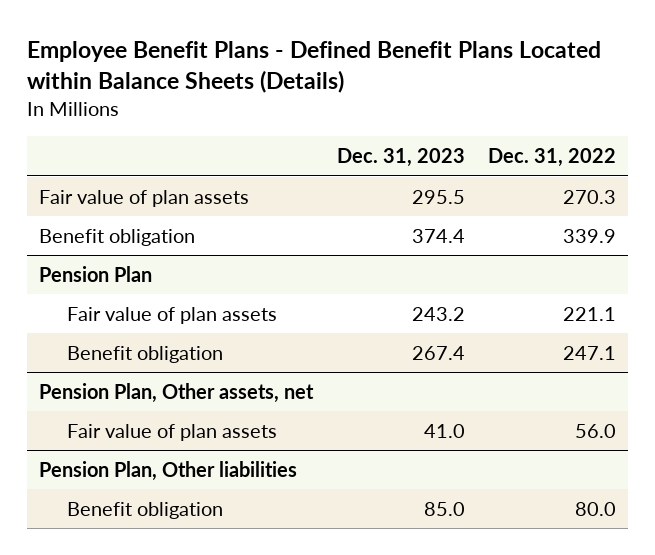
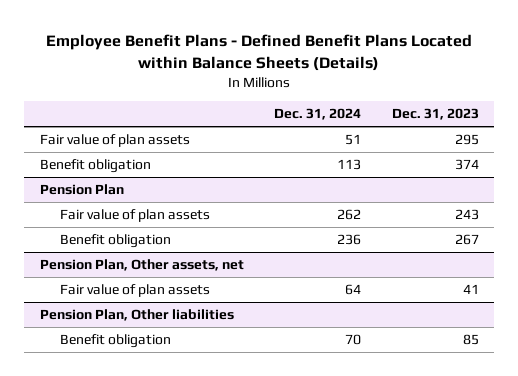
- | Dec. 31, 2023 | Dec. 31, 2022
+ | Dec. 31, 2024 | Dec. 31, 2023
- Fair value of plan assets | 295.5 | 270.3
- Benefit obligation | 374.4 | 339.9
+ Fair value of plan assets | 51 | 295
+ Benefit obligation | 113 | 374
@ Pension Plan
- Fair value of plan assets | 243.2 | 221.1
- Benefit obligation | 267.4 | 247.1
+ Fair value of plan assets | 262 | 243
+ Benefit obligation | 236 | 267
@ Pension Plan, Other assets, net
- Fair value of plan assets | 41.0 | 56.0
+ Fair value of plan assets | 64 | 41
@ Pension Plan, Other liabilities
- Benefit obligation | 85.0 | 80.0
+ Benefit obligation | 70 | 85

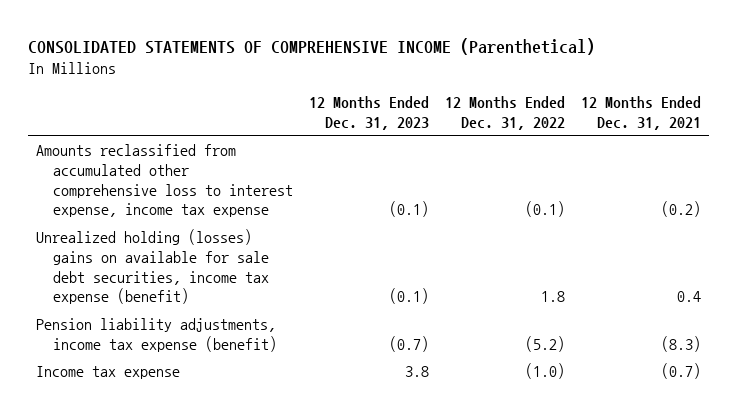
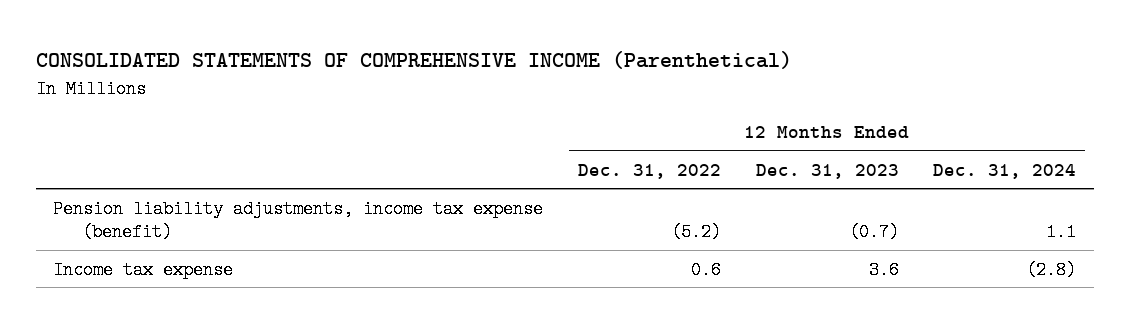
- | 12 Months Ended Dec. 31, 2023 | 12 Months Ended Dec. 31, 2022 | 12 Months Ended Dec. 31, 2021
+ | 12 Months Ended Dec. 31, 2022 | 12 Months Ended Dec. 31, 2023 | 12 Months Ended Dec. 31, 2024
- Amounts reclassified from accumulated other comprehensive loss to interest expense, income tax expense | (0.1) | (0.1) | (0.2)
- Unrealized holding (losses) gains on available for sale debt securities, income tax expense (benefit) | (0.1) | 1.8 | 0.4
- Income tax expense | 3.8 | (1.0) | (0.7)
+ Income tax expense | 0.6 | 3.6 | (2.8)

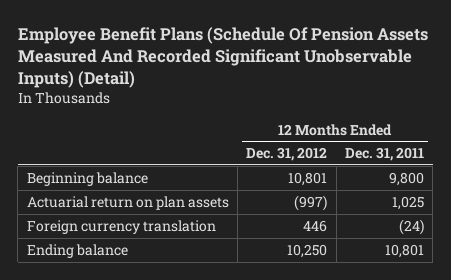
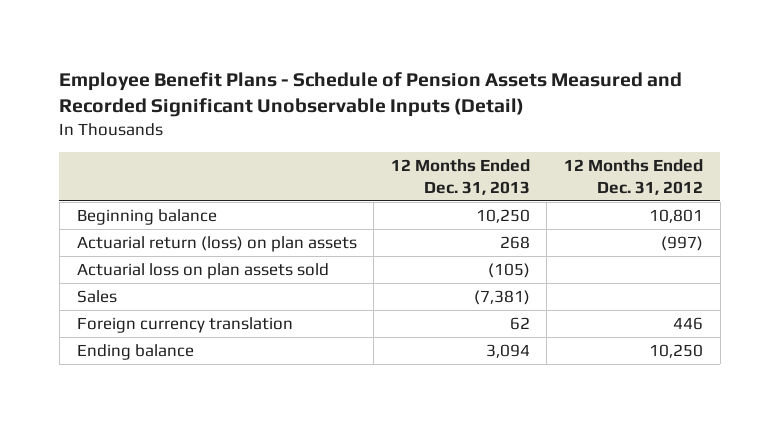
- Employee Benefit Plans (Schedule Of Pension Assets Measured And Recorded Significant Unobservable Inputs) (Detail)
+ Employee Benefit Plans - Schedule of Pension Assets Measured and Recorded Significant Unobservable Inputs (Detail)
- | 12 Months Ended Dec. 31, 2012 | 12 Months Ended Dec. 31, 2011
+ | 12 Months Ended Dec. 31, 2013 | 12 Months Ended Dec. 31, 2012
- Actuarial return on plan assets | (997) | 1,025
+ Actuarial return (loss) on plan assets | 268 | (997)
+ Actuarial loss on plan assets sold | (105) |
+ Sales | (7,381) |

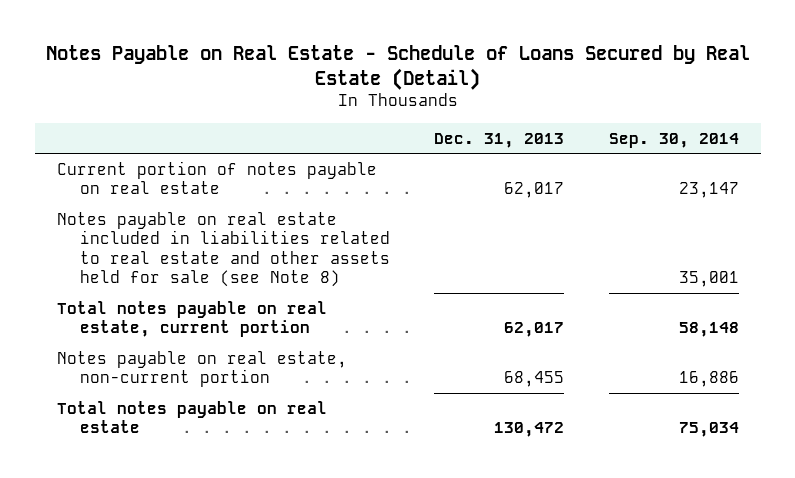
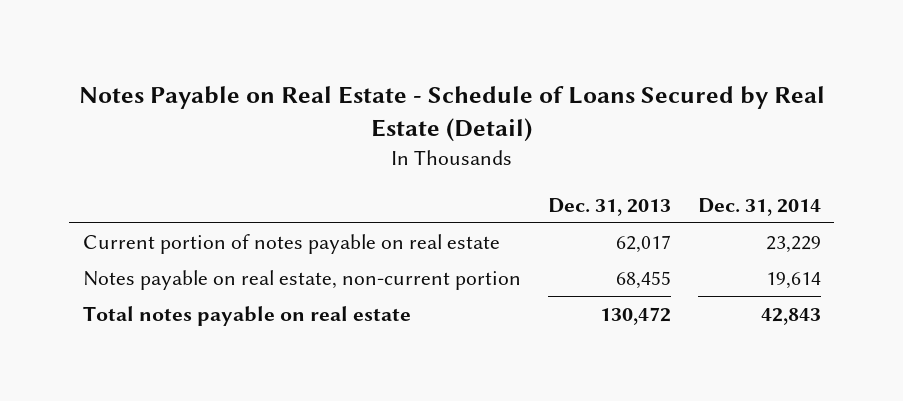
- | Dec. 31, 2013 | Sep. 30, 2014
+ | Dec. 31, 2013 | Dec. 31, 2014
- Notes payable on real estate included in liabilities related to real estate and other assets held for sale (see Note 8) | | 35,001
- Total notes payable on real estate, current portion | 62,017 | 58,148

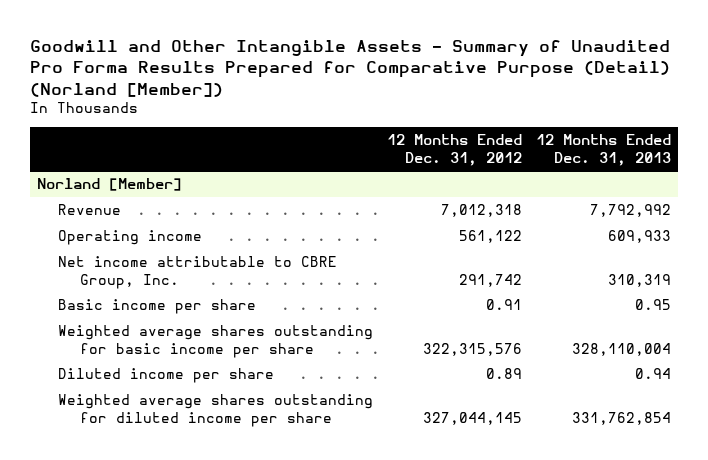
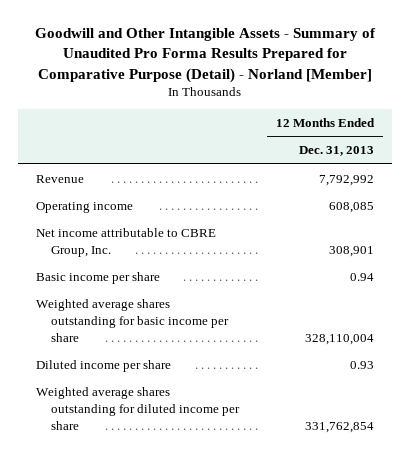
- Goodwill and Other Intangible Assets - Summary of Unaudited Pro Forma Results Prepared for Comparative Purpose (Detail) (Norland [Member])
+ Goodwill and Other Intangible Assets - Summary of Unaudited Pro Forma Results Prepared for Comparative Purpose (Detail) - Norland [Member]
- | 12 Months Ended Dec. 31, 2012 | 12 Months Ended Dec. 31, 2013
+ | 12 Months Ended Dec. 31, 2013
- Norland [Member]
- Operating income | 561,122 | 609,933
- Net income attributable to CBRE Group, Inc. | 291,742 | 310,319
- Basic income per share | 0.91 | 0.95
+ Operating income | 608,085
+ Net income attributable to CBRE Group, Inc. | 308,901
+ Basic income per share | 0.94
- Diluted income per share | 0.89 | 0.94
+ Diluted income per share | 0.93

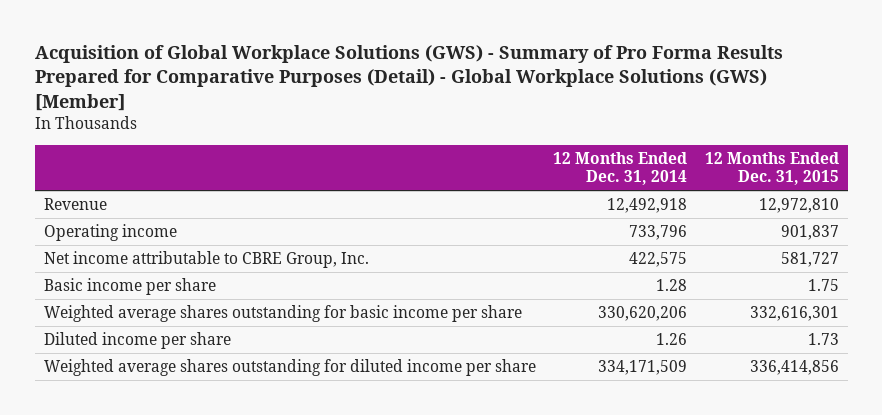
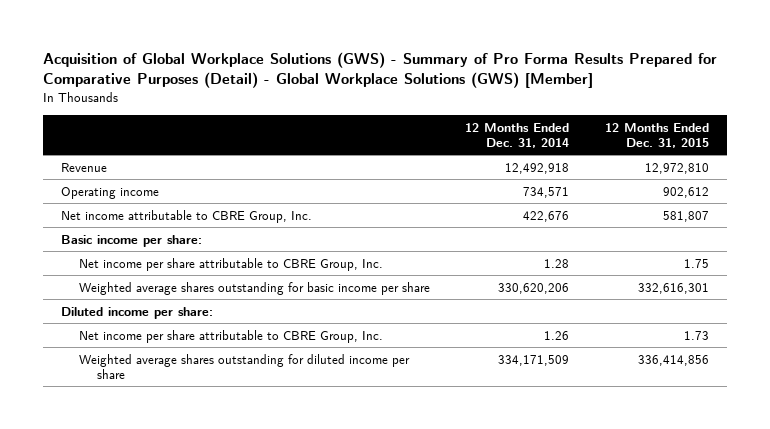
- Operating income | 733,796 | 901,837
- Net income attributable to CBRE Group, Inc. | 422,575 | 581,727
- Basic income per share | 1.28 | 1.75
+ Operating income | 734,571 | 902,612
+ Net income attributable to CBRE Group, Inc. | 422,676 | 581,807
+ Basic income per share:
+ Net income per share attributable to CBRE Group, Inc. | 1.28 | 1.75
- Diluted income per share | 1.26 | 1.73
+ Diluted income per share:
+ Net income per share attributable to CBRE Group, Inc. | 1.26 | 1.73

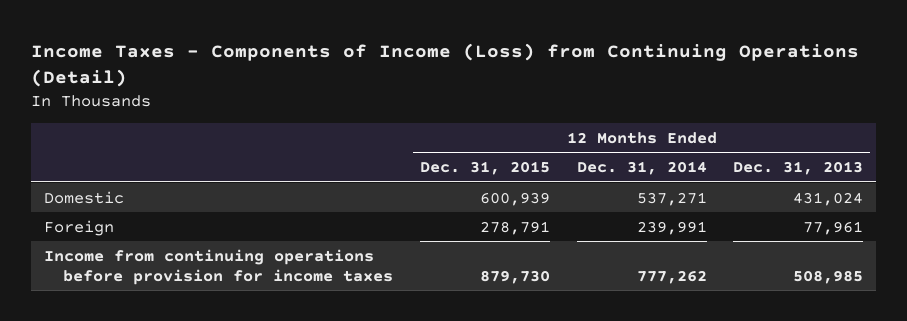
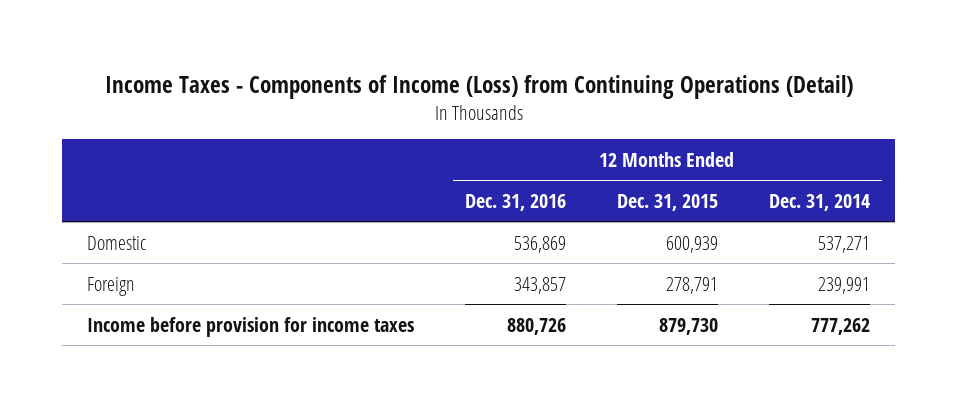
- | 12 Months Ended Dec. 31, 2015 | 12 Months Ended Dec. 31, 2014 | 12 Months Ended Dec. 31, 2013
+ | 12 Months Ended Dec. 31, 2016 | 12 Months Ended Dec. 31, 2015 | 12 Months Ended Dec. 31, 2014
- Income from continuing operations before provision for income taxes | 879,730 | 777,262 | 508,985
+ Income before provision for income taxes | 880,726 | 879,730 | 777,262

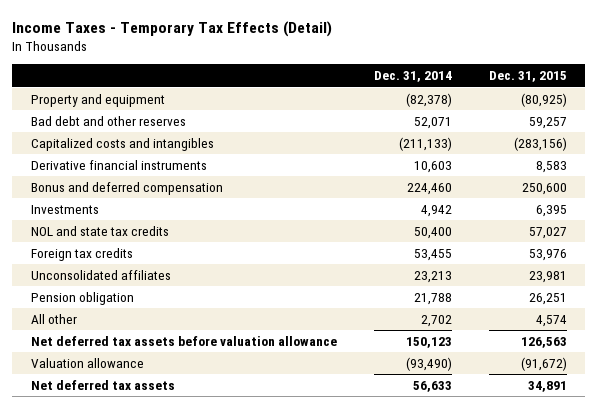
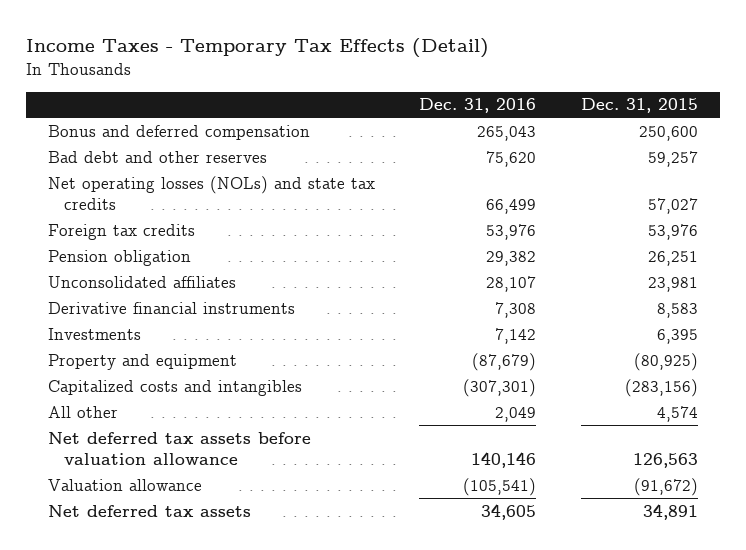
- | Dec. 31, 2014 | Dec. 31, 2015
+ | Dec. 31, 2016 | Dec. 31, 2015
- NOL and state tax credits | 50,400 | 57,027
moved down: Bad debt and other reserves | 75,620 | 59,257
+ Net operating losses (NOLs) and state tax credits | 66,499 | 57,027
moved down: Unconsolidated affiliates | 28,107 | 23,981
moved down: Derivative financial instruments | 7,308 | 8,583
moved down: Investments | 7,142 | 6,395
moved down: Property and equipment | (87,679) | (80,925)
moved down: Capitalized costs and intangibles | (307,301) | (283,156)

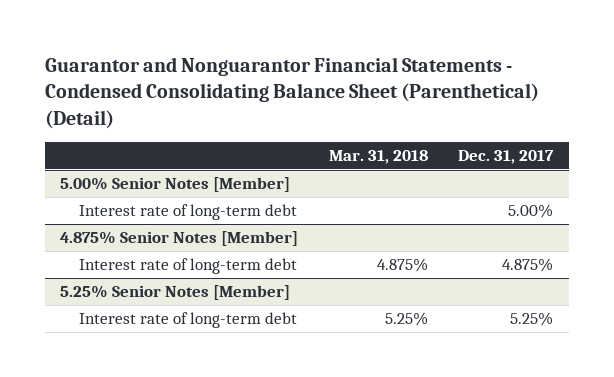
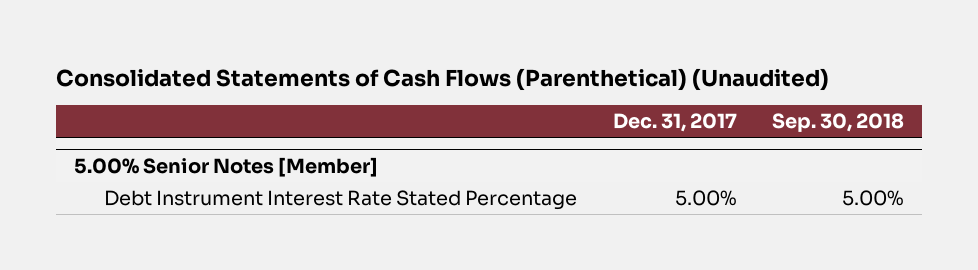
- Guarantor and Nonguarantor Financial Statements - Condensed Consolidating Balance Sheet (Parenthetical) (Detail)
+ Consolidated Statements of Cash Flows (Parenthetical) (Unaudited)
- | Mar. 31, 2018 | Dec. 31, 2017
+ | Dec. 31, 2017 | Sep. 30, 2018
@ 5.00% Senior Notes [Member]
- Interest rate of long-term debt | | 5.00%
- 4.875% Senior Notes [Member]
- Interest rate of long-term debt | 4.875% | 4.875%
- 5.25% Senior Notes [Member]
- Interest rate of long-term debt | 5.25% | 5.25%
@ 5.00% Senior Notes [Member]
+ Debt Instrument Interest Rate Stated Percentage | 5.00% | 5.00%

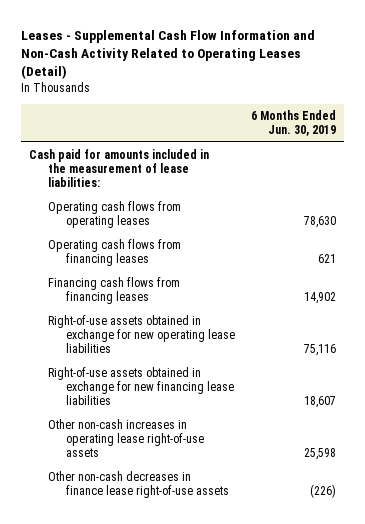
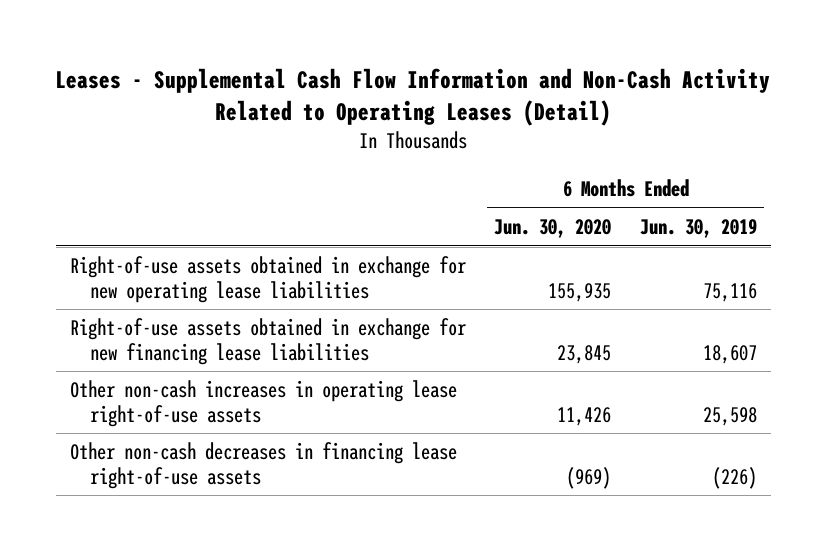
- | 6 Months Ended Jun. 30, 2019
+ | 6 Months Ended Jun. 30, 2020 | 6 Months Ended Jun. 30, 2019
- Cash paid for amounts included in the measurement of lease liabilities:
- Operating cash flows from operating leases | 78,630
- Operating cash flows from financing leases | 621
- Financing cash flows from financing leases | 14,902
- Other non-cash decreases in finance lease right-of-use assets | (226)
+ Other non-cash decreases in financing lease right-of-use assets | (969) | (226)

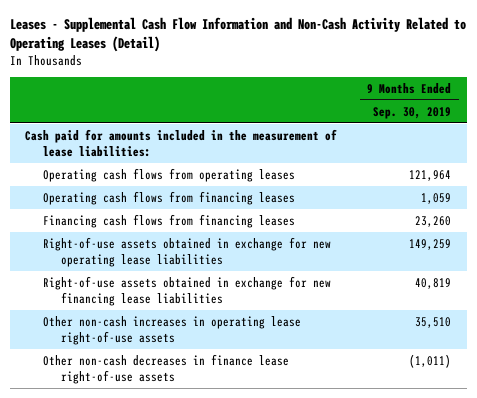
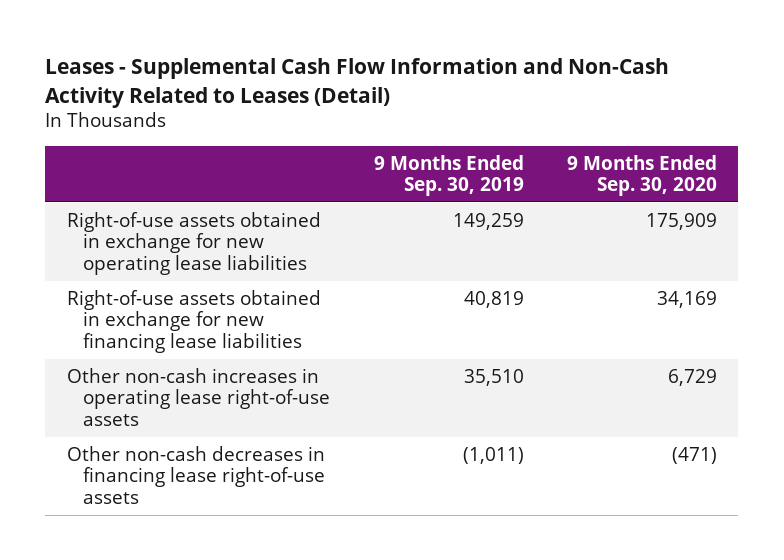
- Leases - Supplemental Cash Flow Information and Non-Cash Activity Related to Operating Leases (Detail)
+ Leases - Supplemental Cash Flow Information and Non-Cash Activity Related to Leases (Detail)
- | 9 Months Ended Sep. 30, 2019
+ | 9 Months Ended Sep. 30, 2019 | 9 Months Ended Sep. 30, 2020
- Cash paid for amounts included in the measurement of lease liabilities:
- Operating cash flows from operating leases | 121,964
- Operating cash flows from financing leases | 1,059
- Financing cash flows from financing leases | 23,260
- Other non-cash decreases in finance lease right-of-use assets | (1,011)
+ Other non-cash decreases in financing lease right-of-use assets | (1,011) | (471)

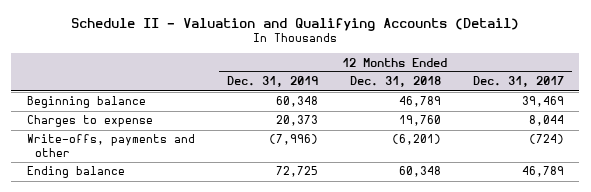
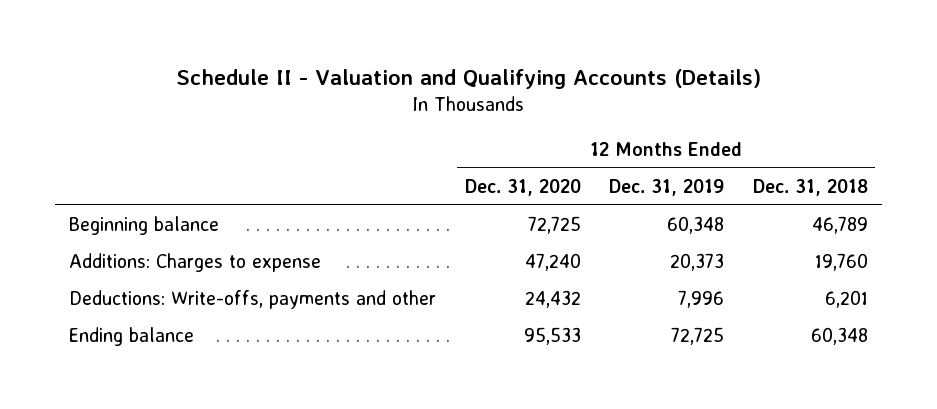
- Schedule II - Valuation and Qualifying Accounts (Detail)
+ Schedule II - Valuation and Qualifying Accounts (Details)
- | 12 Months Ended Dec. 31, 2019 | 12 Months Ended Dec. 31, 2018 | 12 Months Ended Dec. 31, 2017
+ | 12 Months Ended Dec. 31, 2020 | 12 Months Ended Dec. 31, 2019 | 12 Months Ended Dec. 31, 2018
- Charges to expense | 20,373 | 19,760 | 8,044
- Write-offs, payments and other | (7,996) | (6,201) | (724)
+ Additions: Charges to expense | 47,240 | 20,373 | 19,760
+ Deductions: Write-offs, payments and other | 24,432 | 7,996 | 6,201

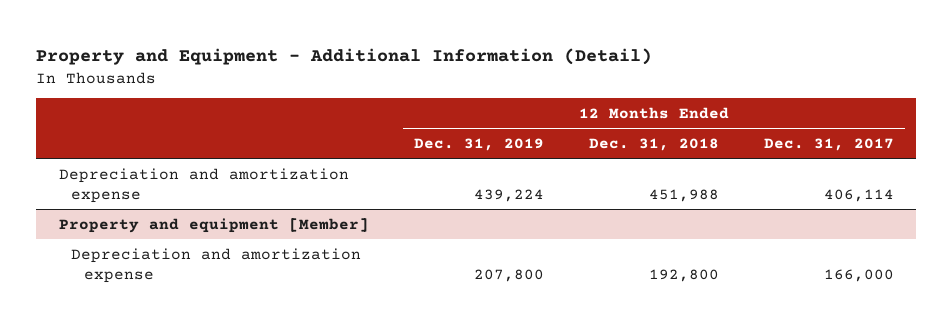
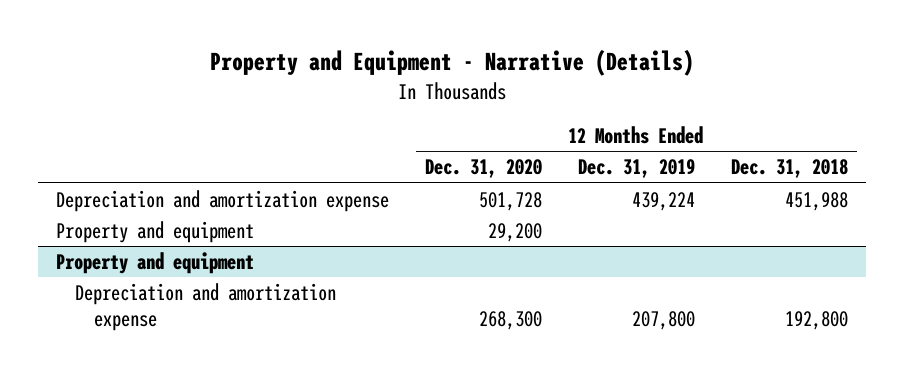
- Property and Equipment - Additional Information (Detail)
+ Property and Equipment - Narrative (Details)
- | 12 Months Ended Dec. 31, 2019 | 12 Months Ended Dec. 31, 2018 | 12 Months Ended Dec. 31, 2017
+ | 12 Months Ended Dec. 31, 2020 | 12 Months Ended Dec. 31, 2019 | 12 Months Ended Dec. 31, 2018
- Property and equipment [Member]
+ Property and equipment | 29,200 | |
+ Property and equipment

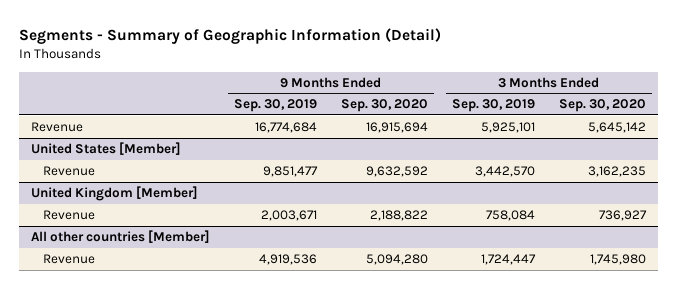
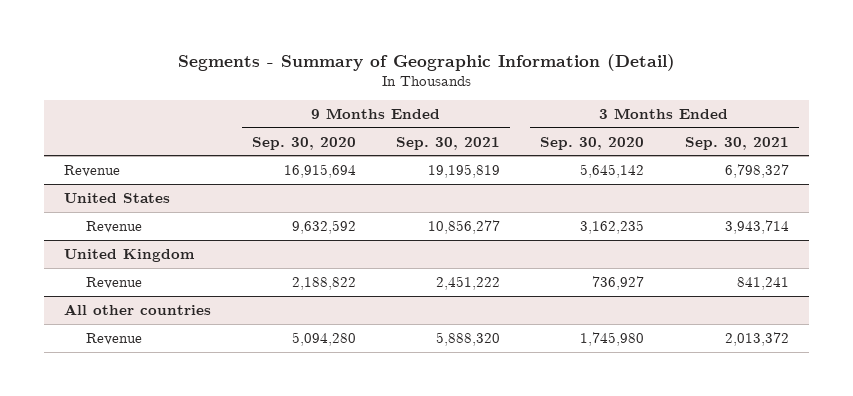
- | 9 Months Ended Sep. 30, 2019 | 9 Months Ended Sep. 30, 2020 | 3 Months Ended Sep. 30, 2019 | 3 Months Ended Sep. 30, 2020
+ | 9 Months Ended Sep. 30, 2020 | 9 Months Ended Sep. 30, 2021 | 3 Months Ended Sep. 30, 2020 | 3 Months Ended Sep. 30, 2021
- United States [Member]
+ United States
- United Kingdom [Member]
+ United Kingdom
- All other countries [Member]
+ All other countries

